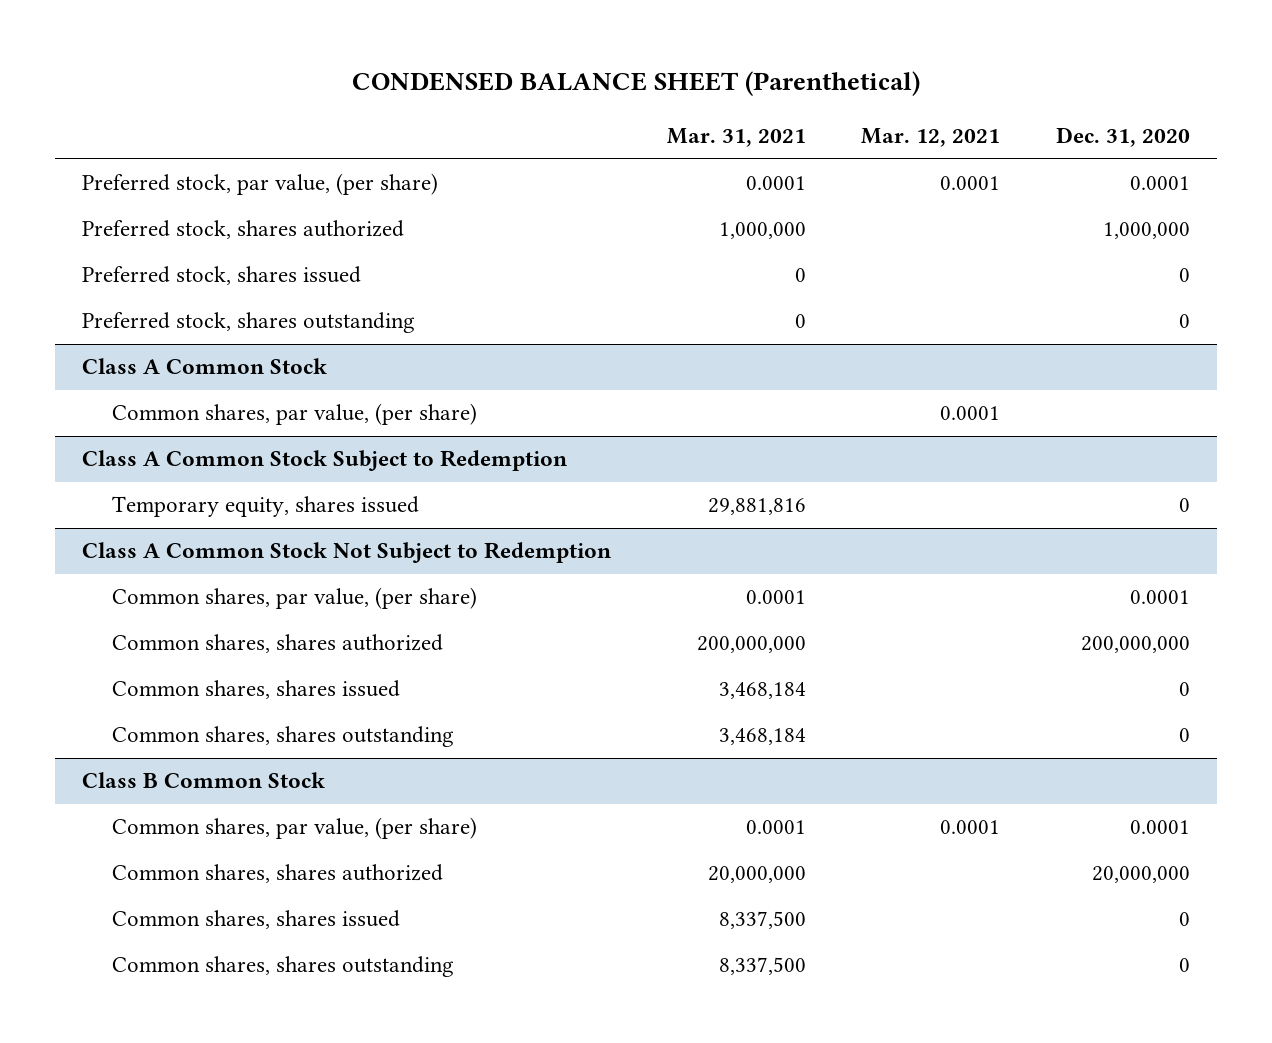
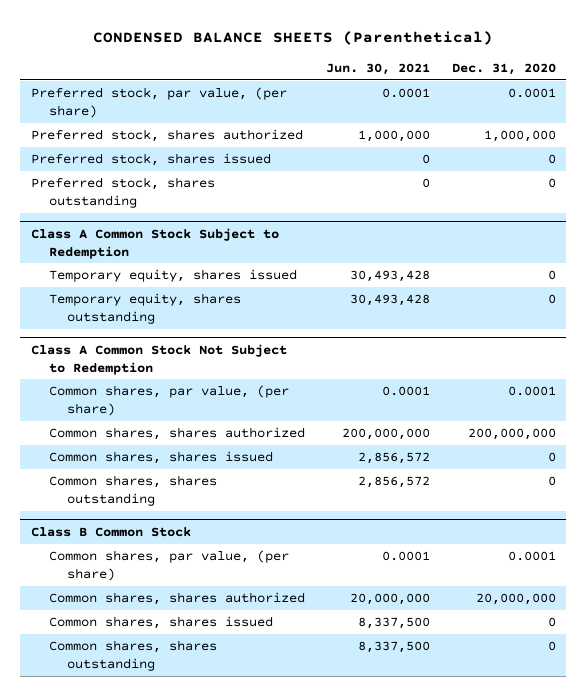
- CONDENSED BALANCE SHEET (Parenthetical)
+ CONDENSED BALANCE SHEETS (Parenthetical)
- | Mar. 31, 2021 | Mar. 12, 2021 | Dec. 31, 2020
+ | Jun. 30, 2021 | Dec. 31, 2020
- Class A Common Stock
- Common shares, par value, (per share) | | 0.0001 |
@ Class A Common Stock Subject to Redemption
+ Temporary equity, shares outstanding | 30,493,428 | 0

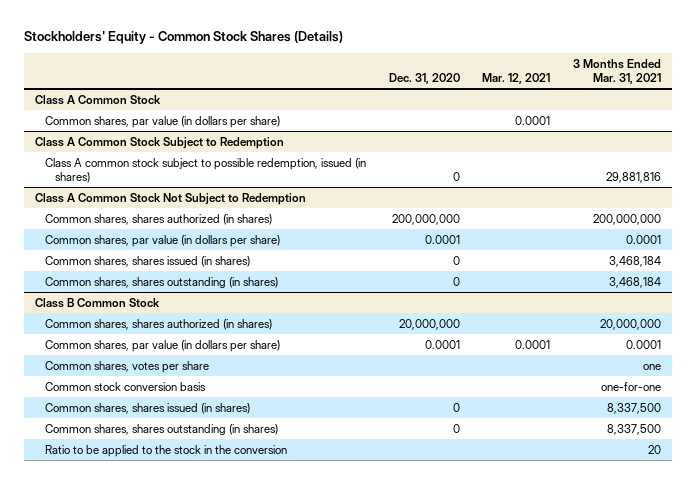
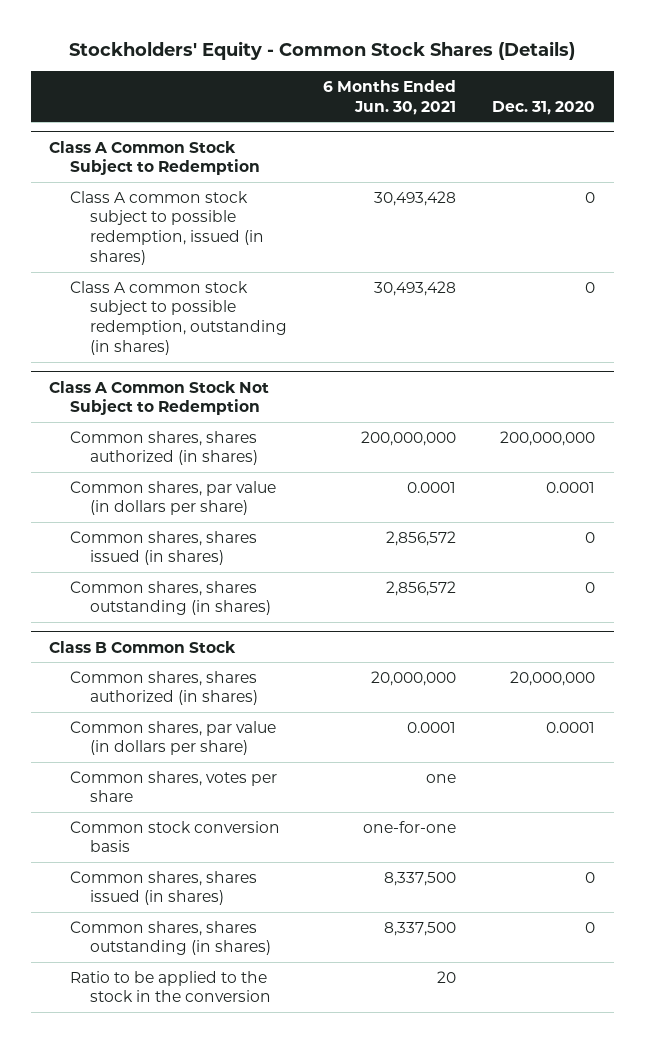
- | Dec. 31, 2020 | Mar. 12, 2021 | 3 Months Ended Mar. 31, 2021
+ | 6 Months Ended Jun. 30, 2021 | Dec. 31, 2020
- Class A Common Stock
- Common shares, par value (in dollars per share) | | 0.0001 |
@ Class A Common Stock Subject to Redemption
+ Class A common stock subject to possible redemption, outstanding (in shares) | 30,493,428 | 0

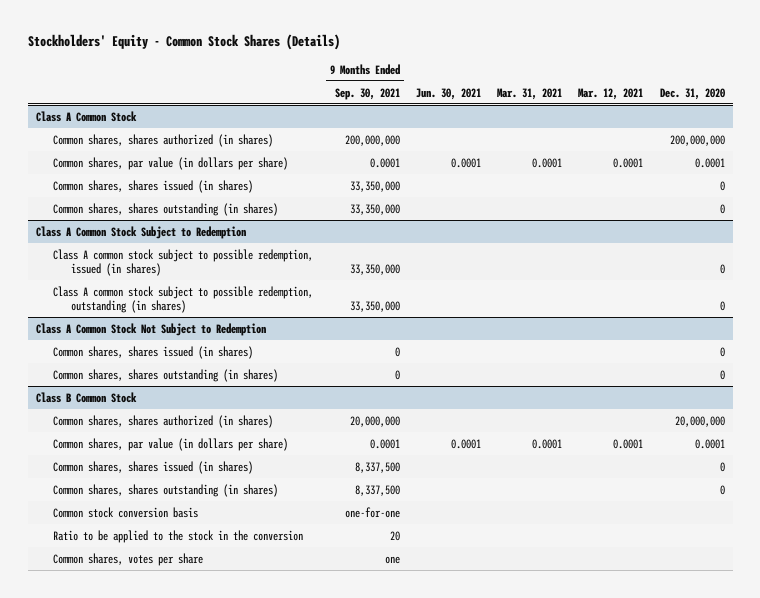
- | 6 Months Ended Jun. 30, 2021 | Dec. 31, 2020
+ | 9 Months Ended Sep. 30, 2021 | Jun. 30, 2021 | Mar. 31, 2021 | Mar. 12, 2021 | Dec. 31, 2020
+ Class A Common Stock
+ Common shares, shares authorized (in shares) | 200,000,000 | | | | 200,000,000
+ Common shares, par value (in dollars per share) | 0.0001 | 0.0001 | 0.0001 | 0.0001 | 0.0001
+ Common shares, shares issued (in shares) | 33,350,000 | | | | 0
+ Common shares, shares outstanding (in shares) | 33,350,000 | | | | 0
@ Class A Common Stock Not Subject to Redemption
- Common shares, shares authorized (in shares) | 200,000,000 | 200,000,000
- Common shares, par value (in dollars per share) | 0.0001 | 0.0001
@ Class B Common Stock
moved down: Common stock conversion basis | one-for-one | | | |
moved down: Common shares, votes per share | one | | | |

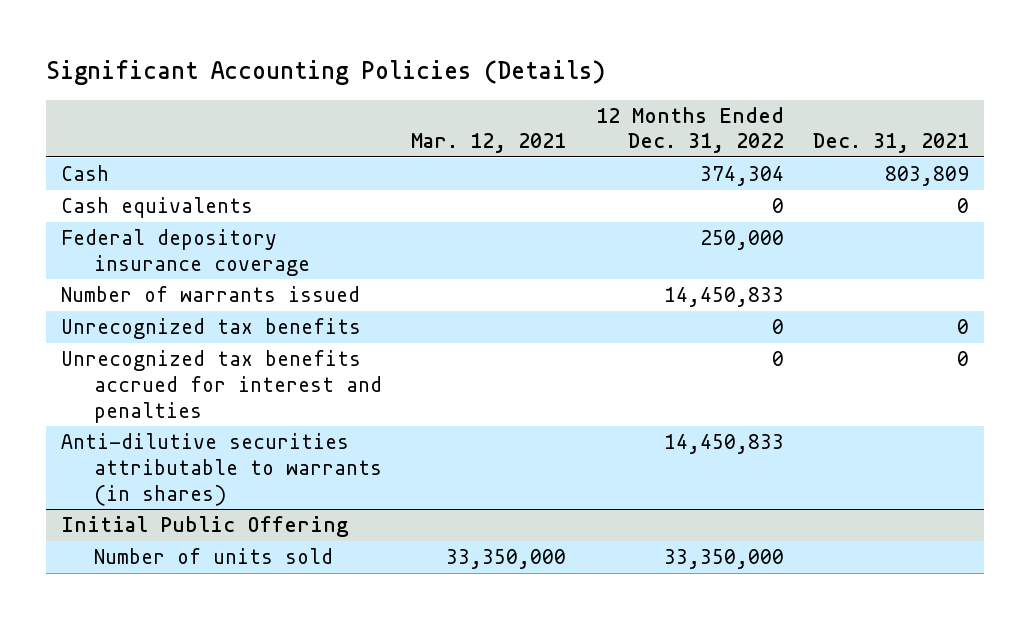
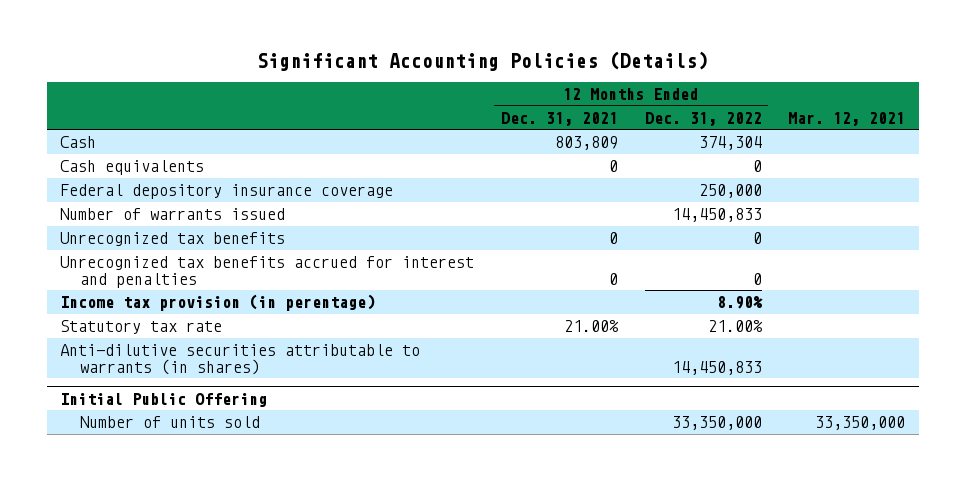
- | Mar. 12, 2021 | 12 Months Ended Dec. 31, 2022 | Dec. 31, 2021
+ | 12 Months Ended Dec. 31, 2021 | 12 Months Ended Dec. 31, 2022 | Mar. 12, 2021
+ Income tax provision (in perentage) | | 8.90% |
+ Statutory tax rate | 21.00% | 21.00% |

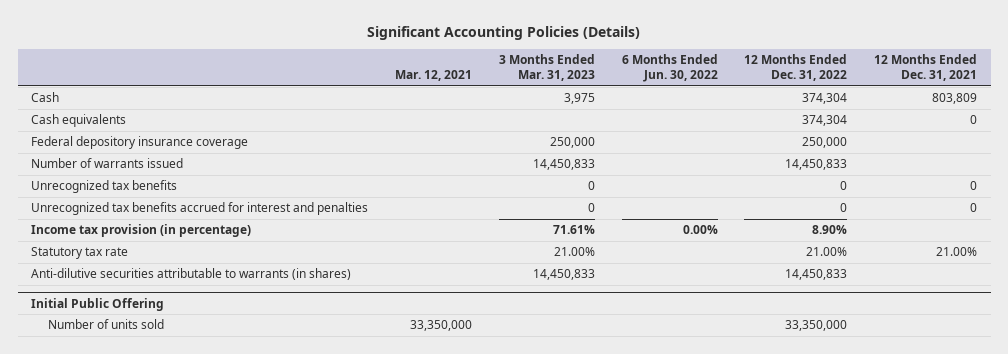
- | 12 Months Ended Dec. 31, 2021 | 12 Months Ended Dec. 31, 2022 | Mar. 12, 2021
+ | Mar. 12, 2021 | 3 Months Ended Mar. 31, 2023 | 6 Months Ended Jun. 30, 2022 | 12 Months Ended Dec. 31, 2022 | 12 Months Ended Dec. 31, 2021
- Cash equivalents | 0 | 0 |
+ Cash equivalents | | | | 374,304 | 0
- Income tax provision (in perentage) | | 8.90% |
+ Income tax provision (in percentage) | | 71.61% | 0.00% | 8.90% |

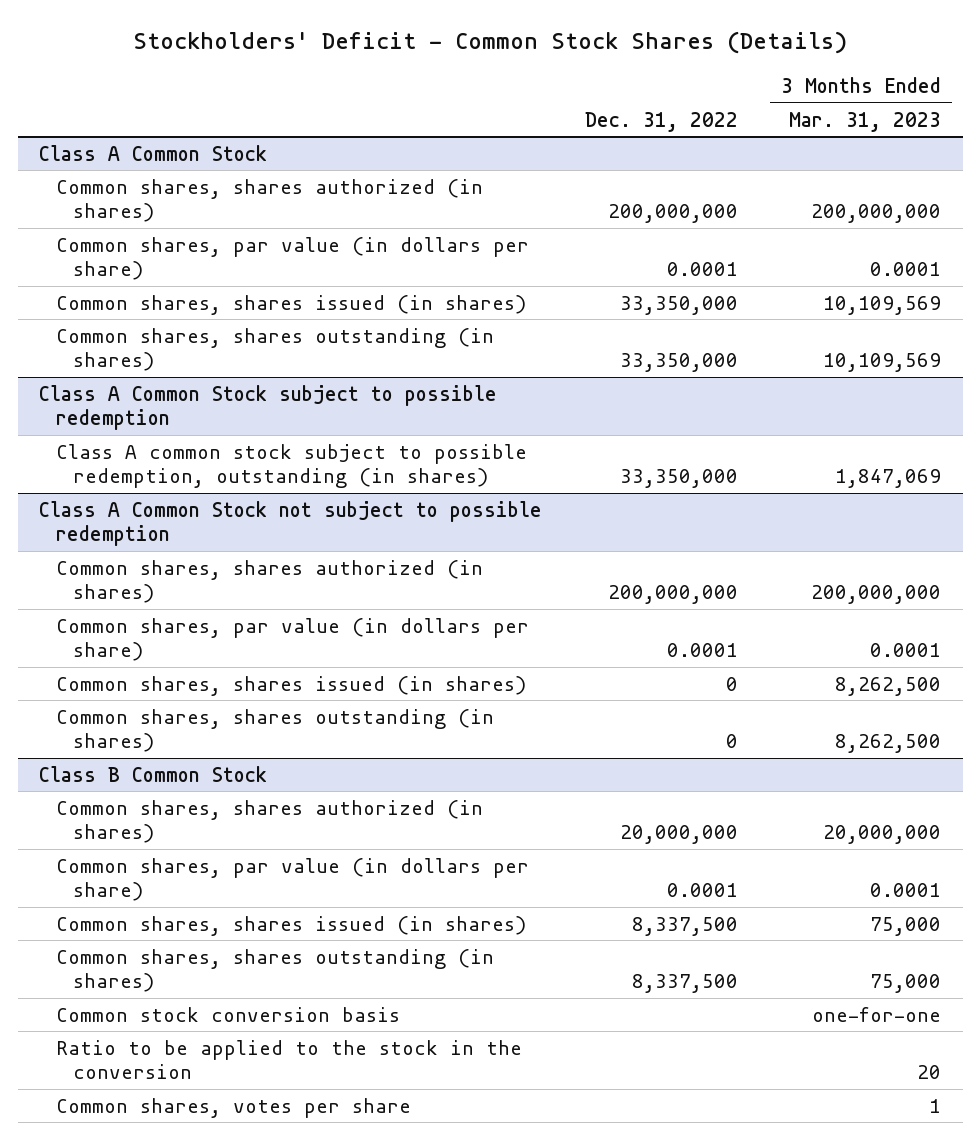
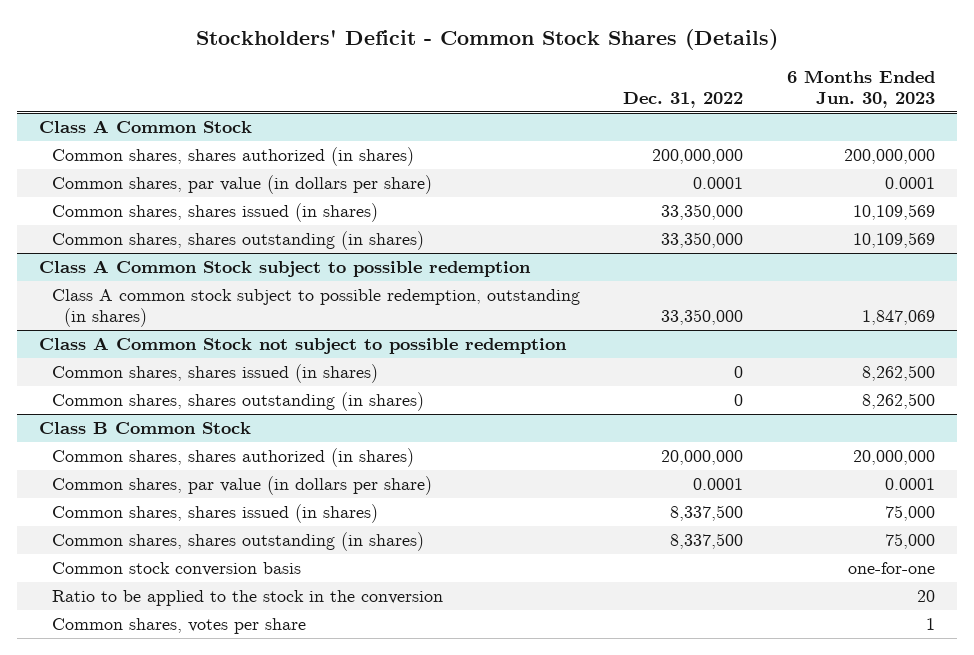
- | Dec. 31, 2022 | 3 Months Ended Mar. 31, 2023
+ | Dec. 31, 2022 | 6 Months Ended Jun. 30, 2023
@ Class A Common Stock not subject to possible redemption
- Common shares, shares authorized (in shares) | 200,000,000 | 200,000,000
- Common shares, par value (in dollars per share) | 0.0001 | 0.0001

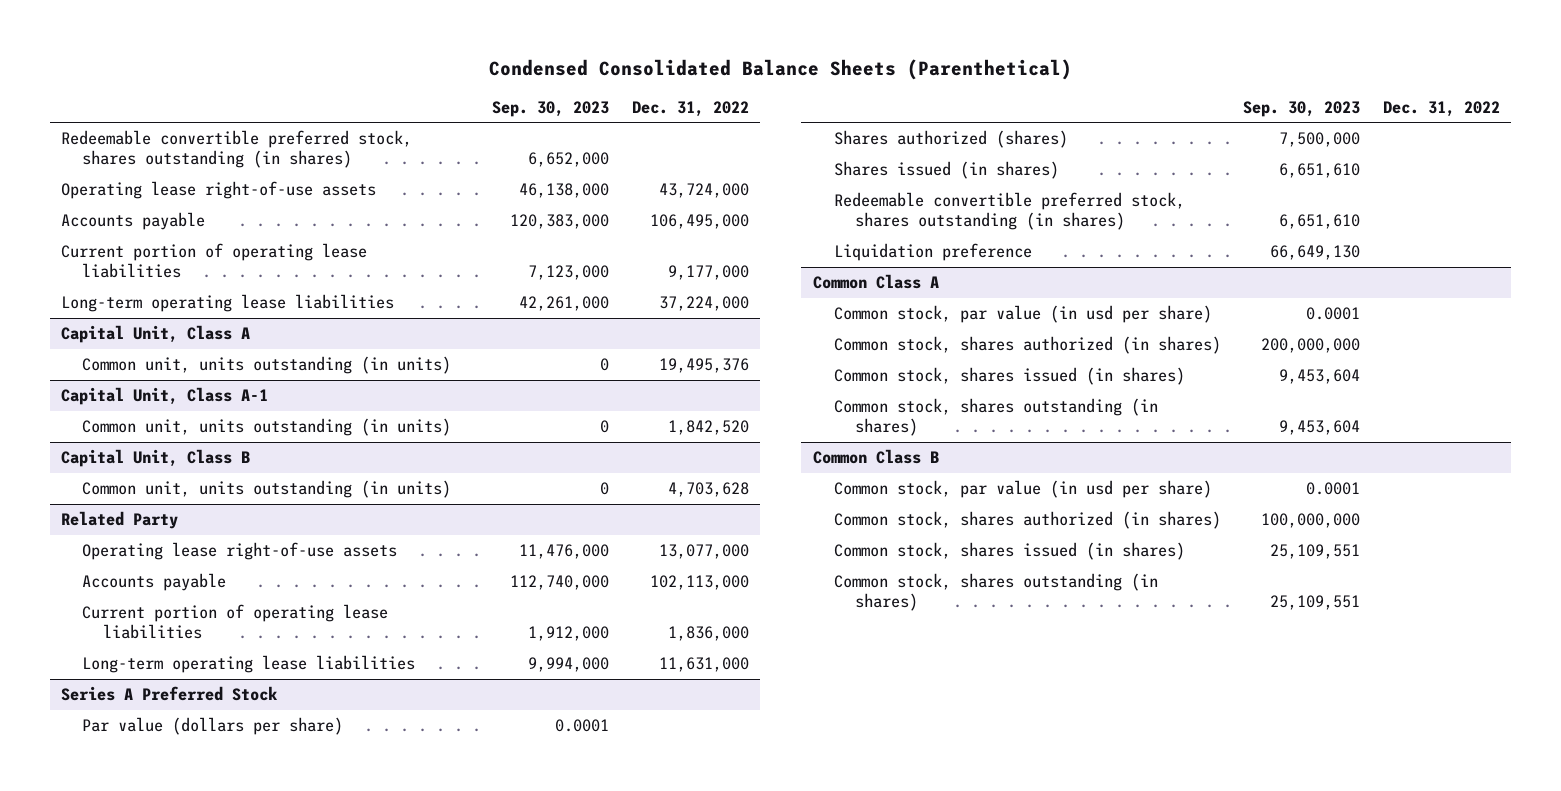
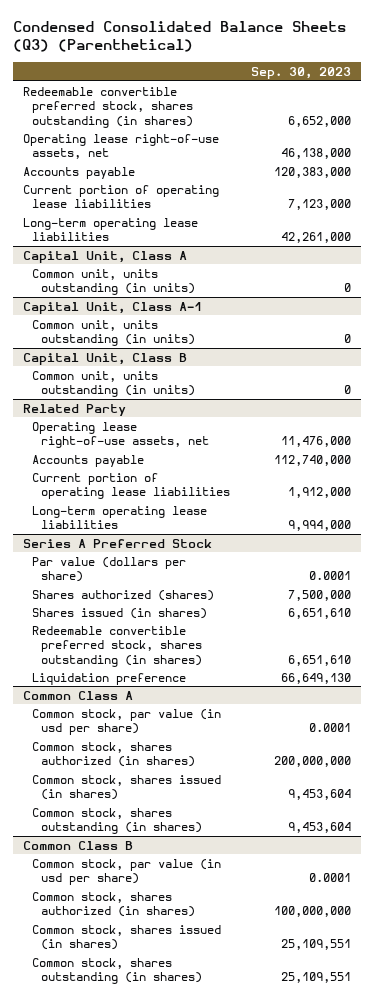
- Condensed Consolidated Balance Sheets (Parenthetical)
+ Condensed Consolidated Balance Sheets (Q3) (Parenthetical)
- | Sep. 30, 2023 | Dec. 31, 2022
+ | Sep. 30, 2023
- Operating lease right-of-use assets | 46,138,000 | 43,724,000
+ Operating lease right-of-use assets, net | 46,138,000
@ Related Party
- Operating lease right-of-use assets | 11,476,000 | 13,077,000
+ Operating lease right-of-use assets, net | 11,476,000

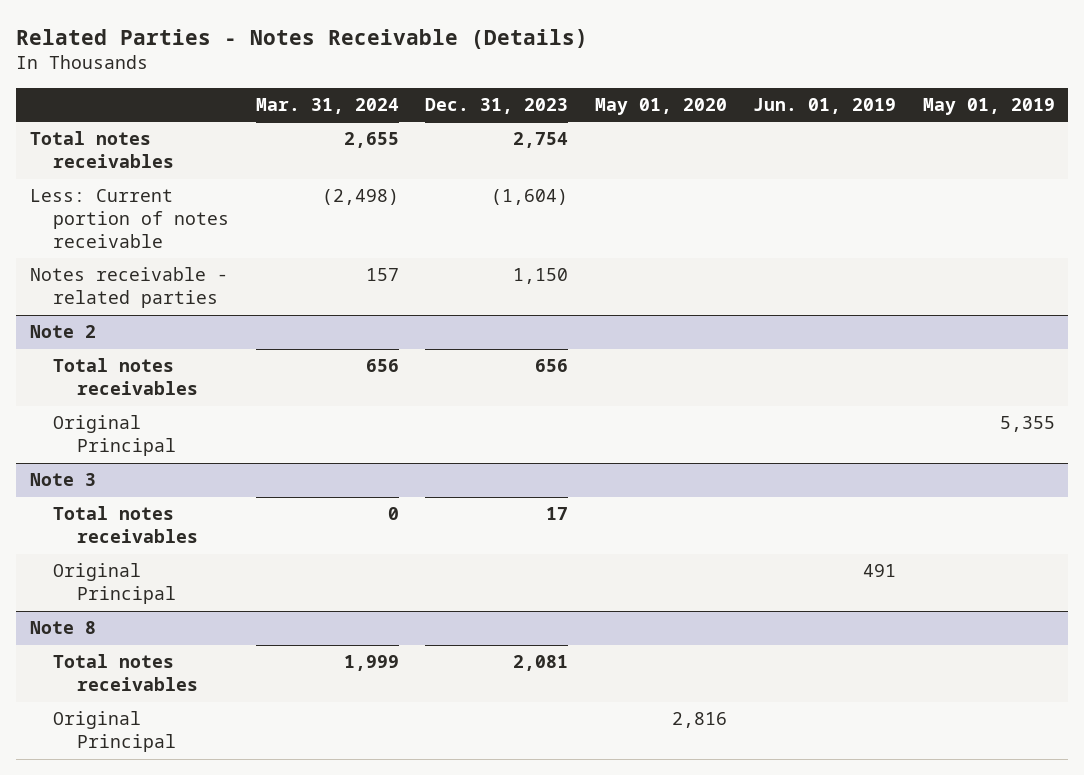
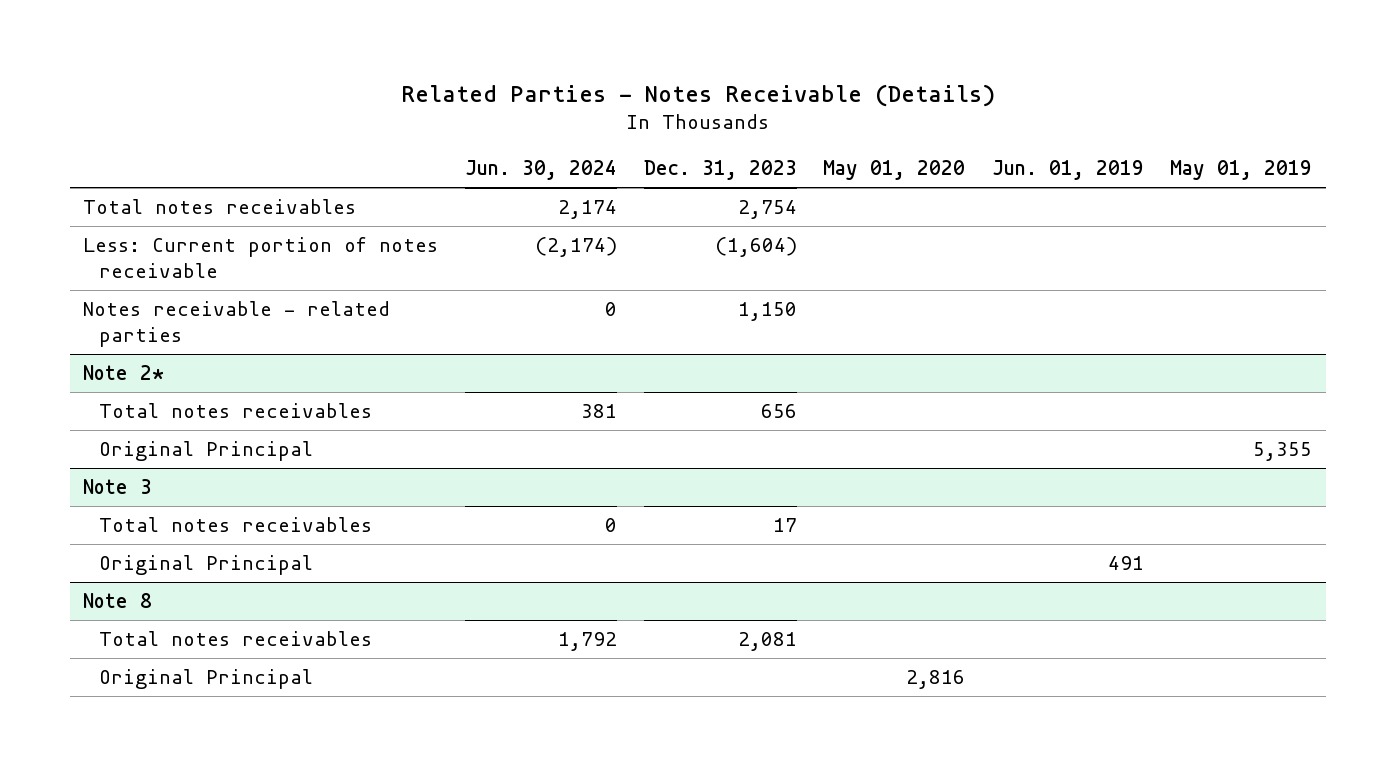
- | Mar. 31, 2024 | Dec. 31, 2023 | May 01, 2020 | Jun. 01, 2019 | May 01, 2019
+ | Jun. 30, 2024 | Dec. 31, 2023 | May 01, 2020 | Jun. 01, 2019 | May 01, 2019
- Note 2
+ Note 2*

